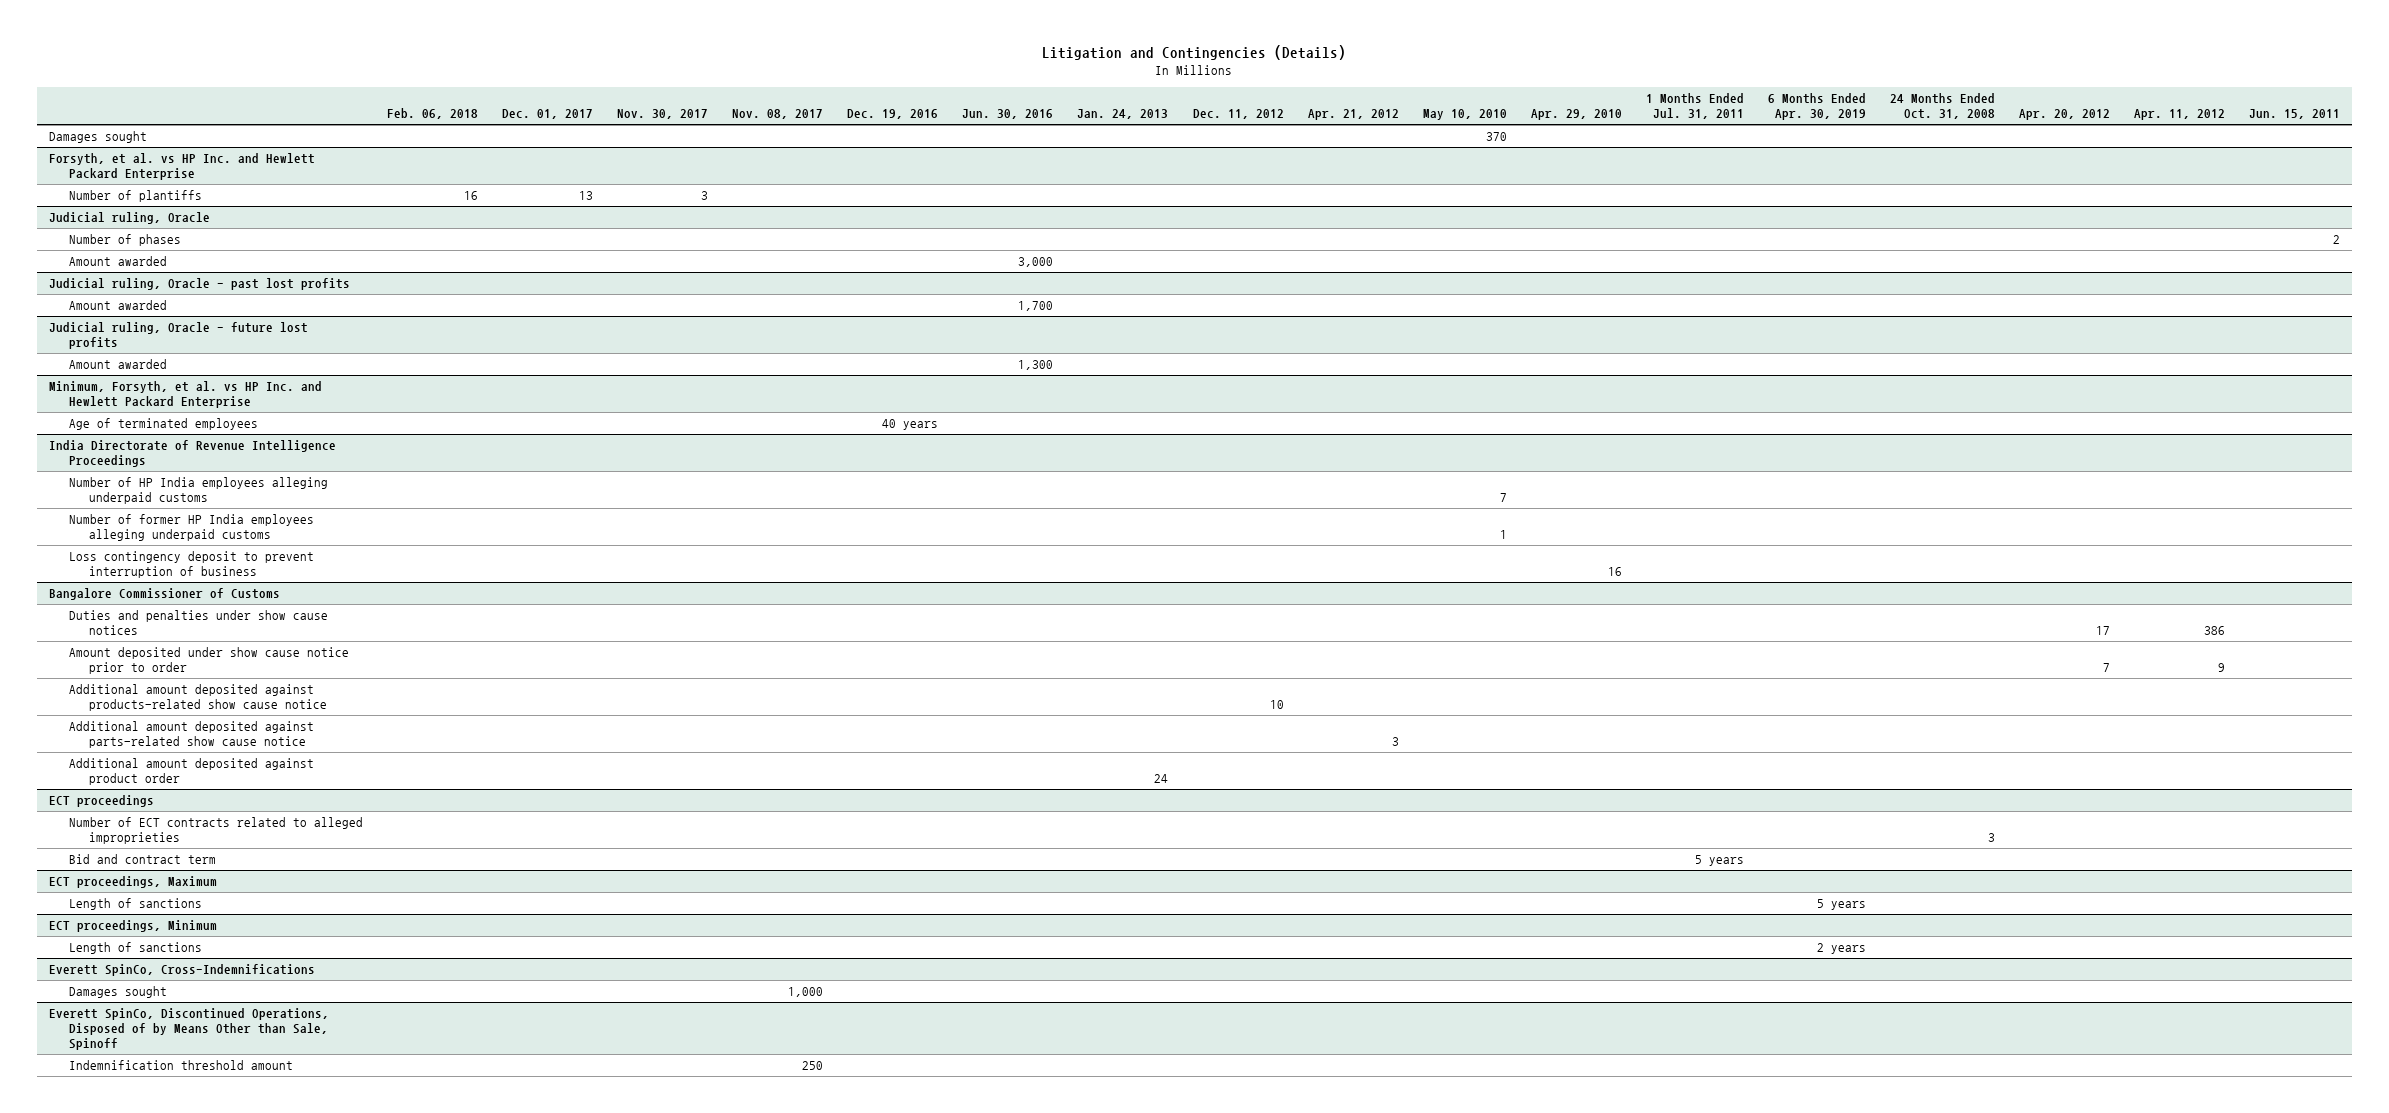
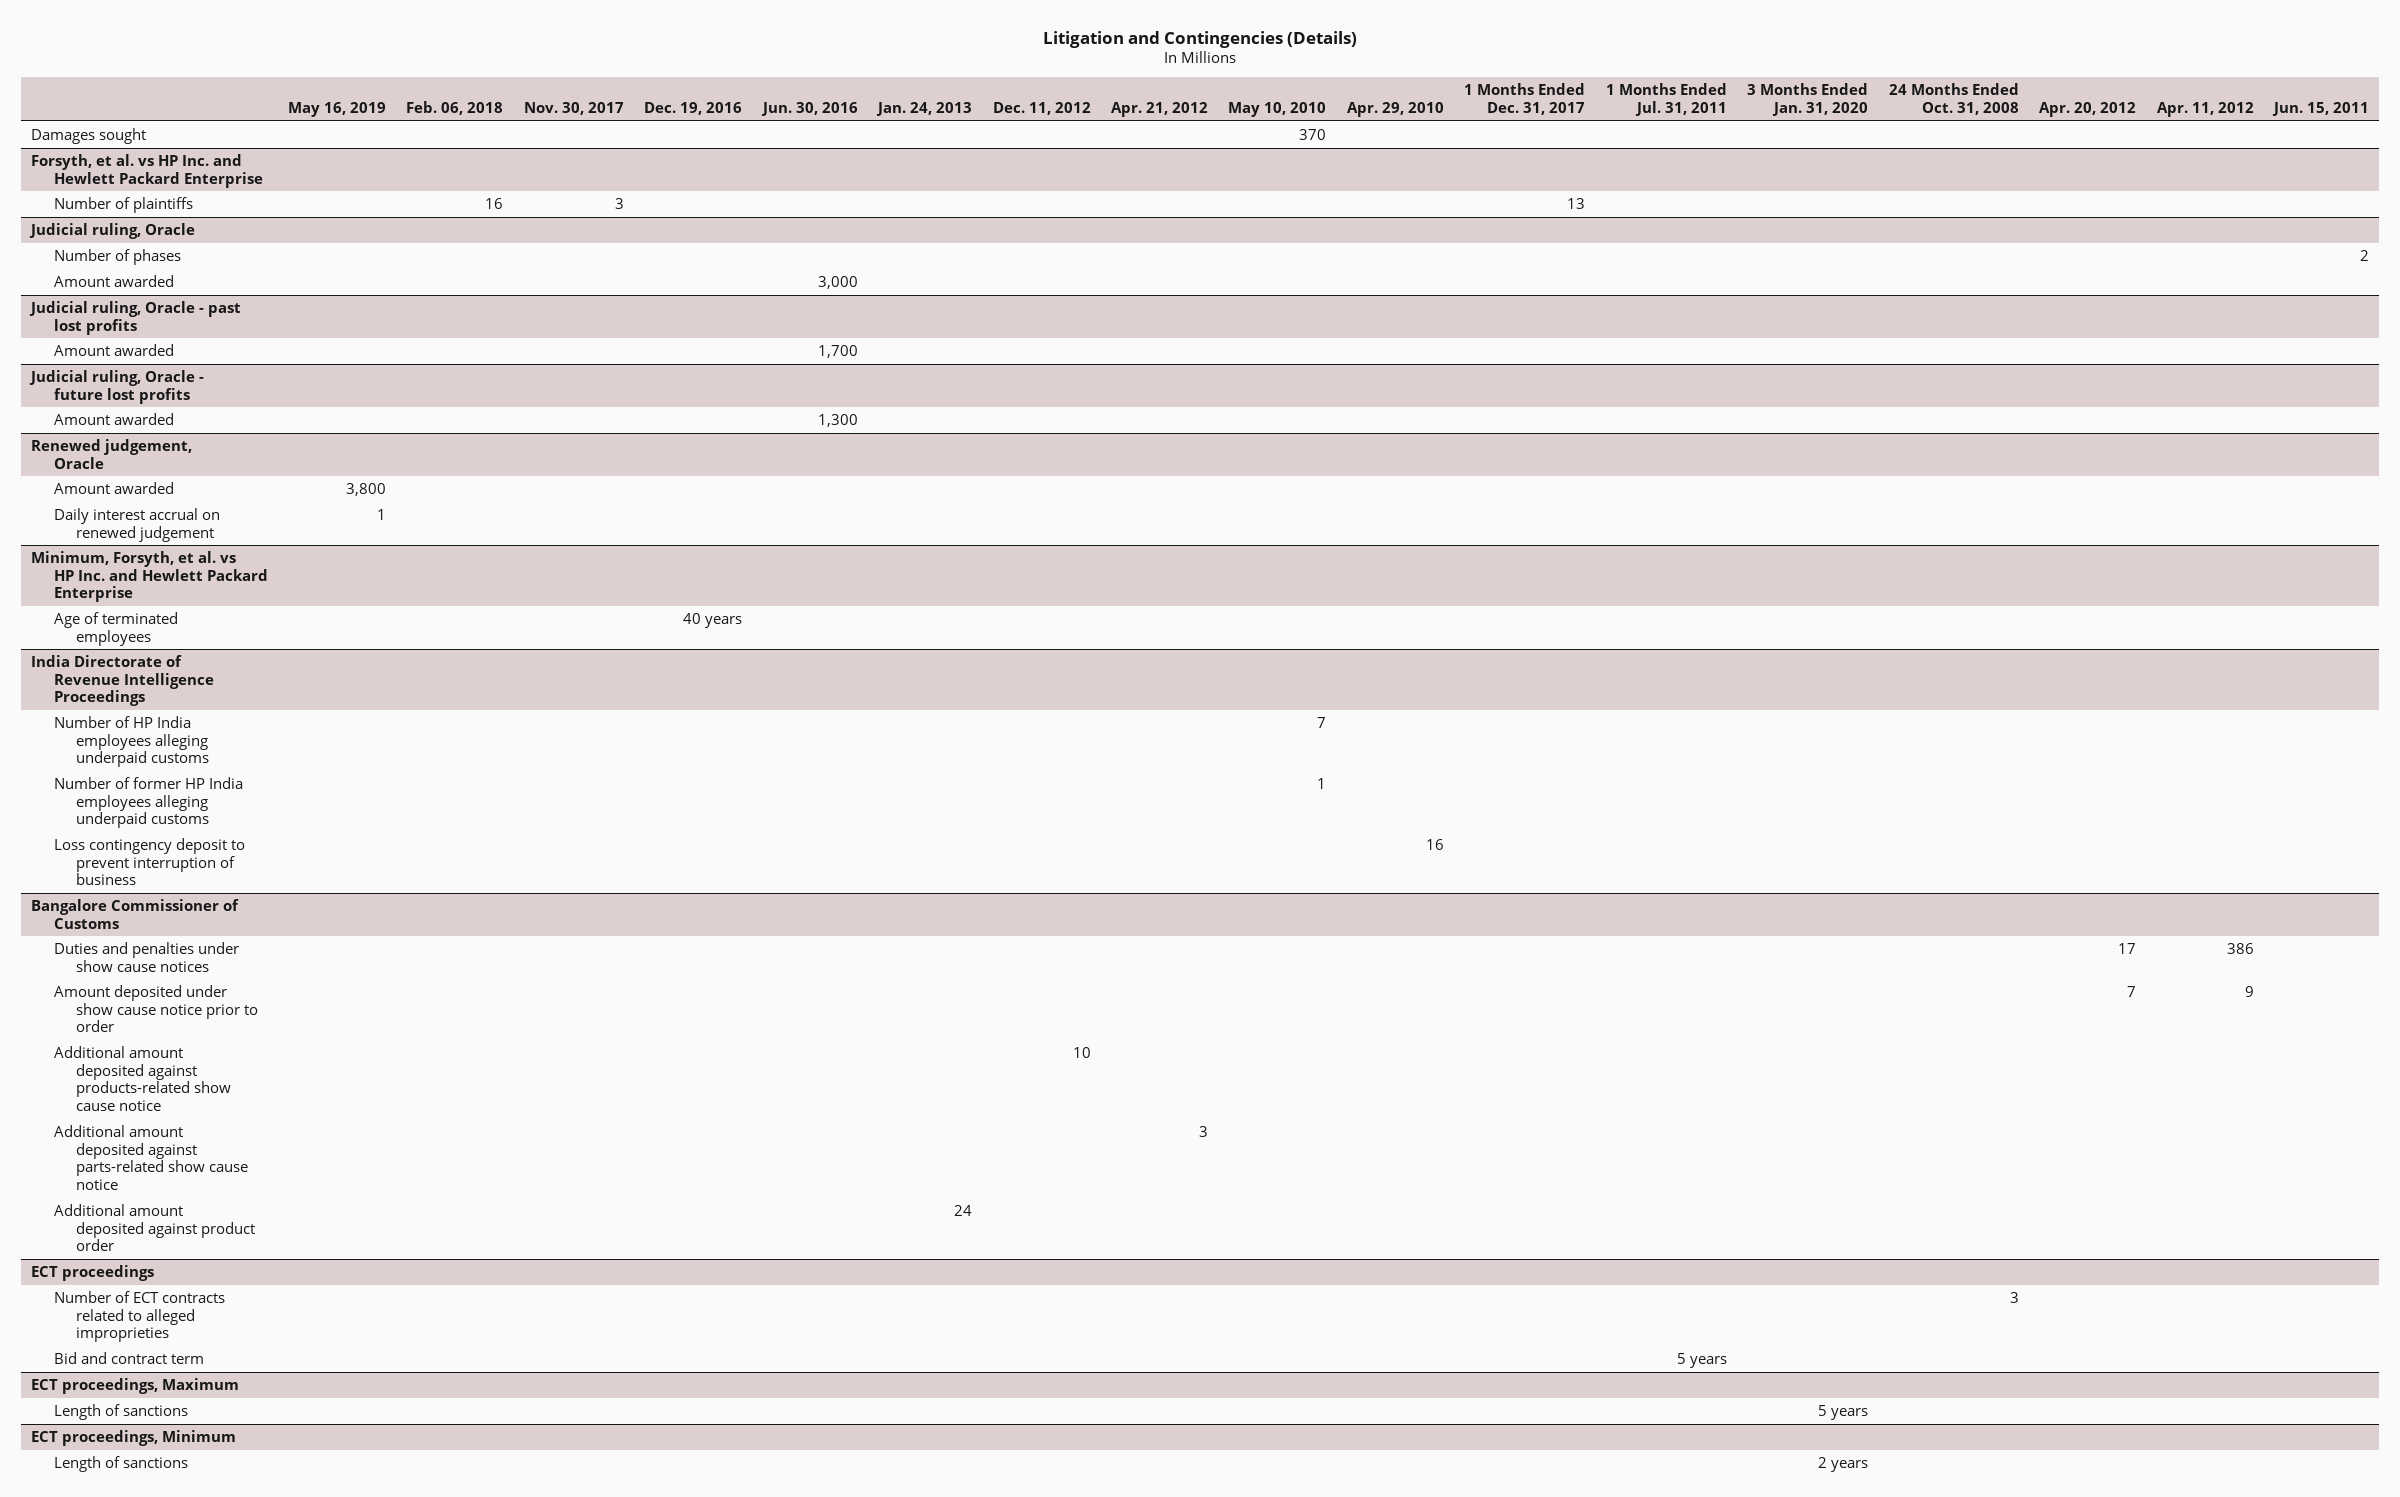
- | Feb. 06, 2018 | Dec. 01, 2017 | Nov. 30, 2017 | Nov. 08, 2017 | Dec. 19, 2016 | Jun. 30, 2016 | Jan. 24, 2013 | Dec. 11, 2012 | Apr. 21, 2012 | May 10, 2010 | Apr. 29, 2010 | 1 Months Ended Jul. 31, 2011 | 6 Months Ended Apr. 30, 2019 | 24 Months Ended Oct. 31, 2008 | Apr. 20, 2012 | Apr. 11, 2012 | Jun. 15, 2011
+ | May 16, 2019 | Feb. 06, 2018 | Nov. 30, 2017 | Dec. 19, 2016 | Jun. 30, 2016 | Jan. 24, 2013 | Dec. 11, 2012 | Apr. 21, 2012 | May 10, 2010 | Apr. 29, 2010 | 1 Months Ended Dec. 31, 2017 | 1 Months Ended Jul. 31, 2011 | 3 Months Ended Jan. 31, 2020 | 24 Months Ended Oct. 31, 2008 | Apr. 20, 2012 | Apr. 11, 2012 | Jun. 15, 2011
@ Forsyth, et al. vs HP Inc. and Hewlett Packard Enterprise
- Number of plantiffs | 16 | 13 | 3 | | | | | | | | | | | | | |
+ Number of plaintiffs | | 16 | 3 | | | | | | | | 13 | | | | | |
+ Renewed judgement, Oracle
+ Amount awarded | 3,800 | | | | | | | | | | | | | | | |
+ Daily interest accrual on renewed judgement | 1 | | | | | | | | | | | | | | | |
- Everett SpinCo, Cross-Indemnifications
- Damages sought | | | | 1,000 | | | | | | | | | | | | |
- Everett SpinCo, Discontinued Operations, Disposed of by Means Other than Sale, Spinoff
- Indemnification threshold amount | | | | 250 | | | | | | | | | | | | |

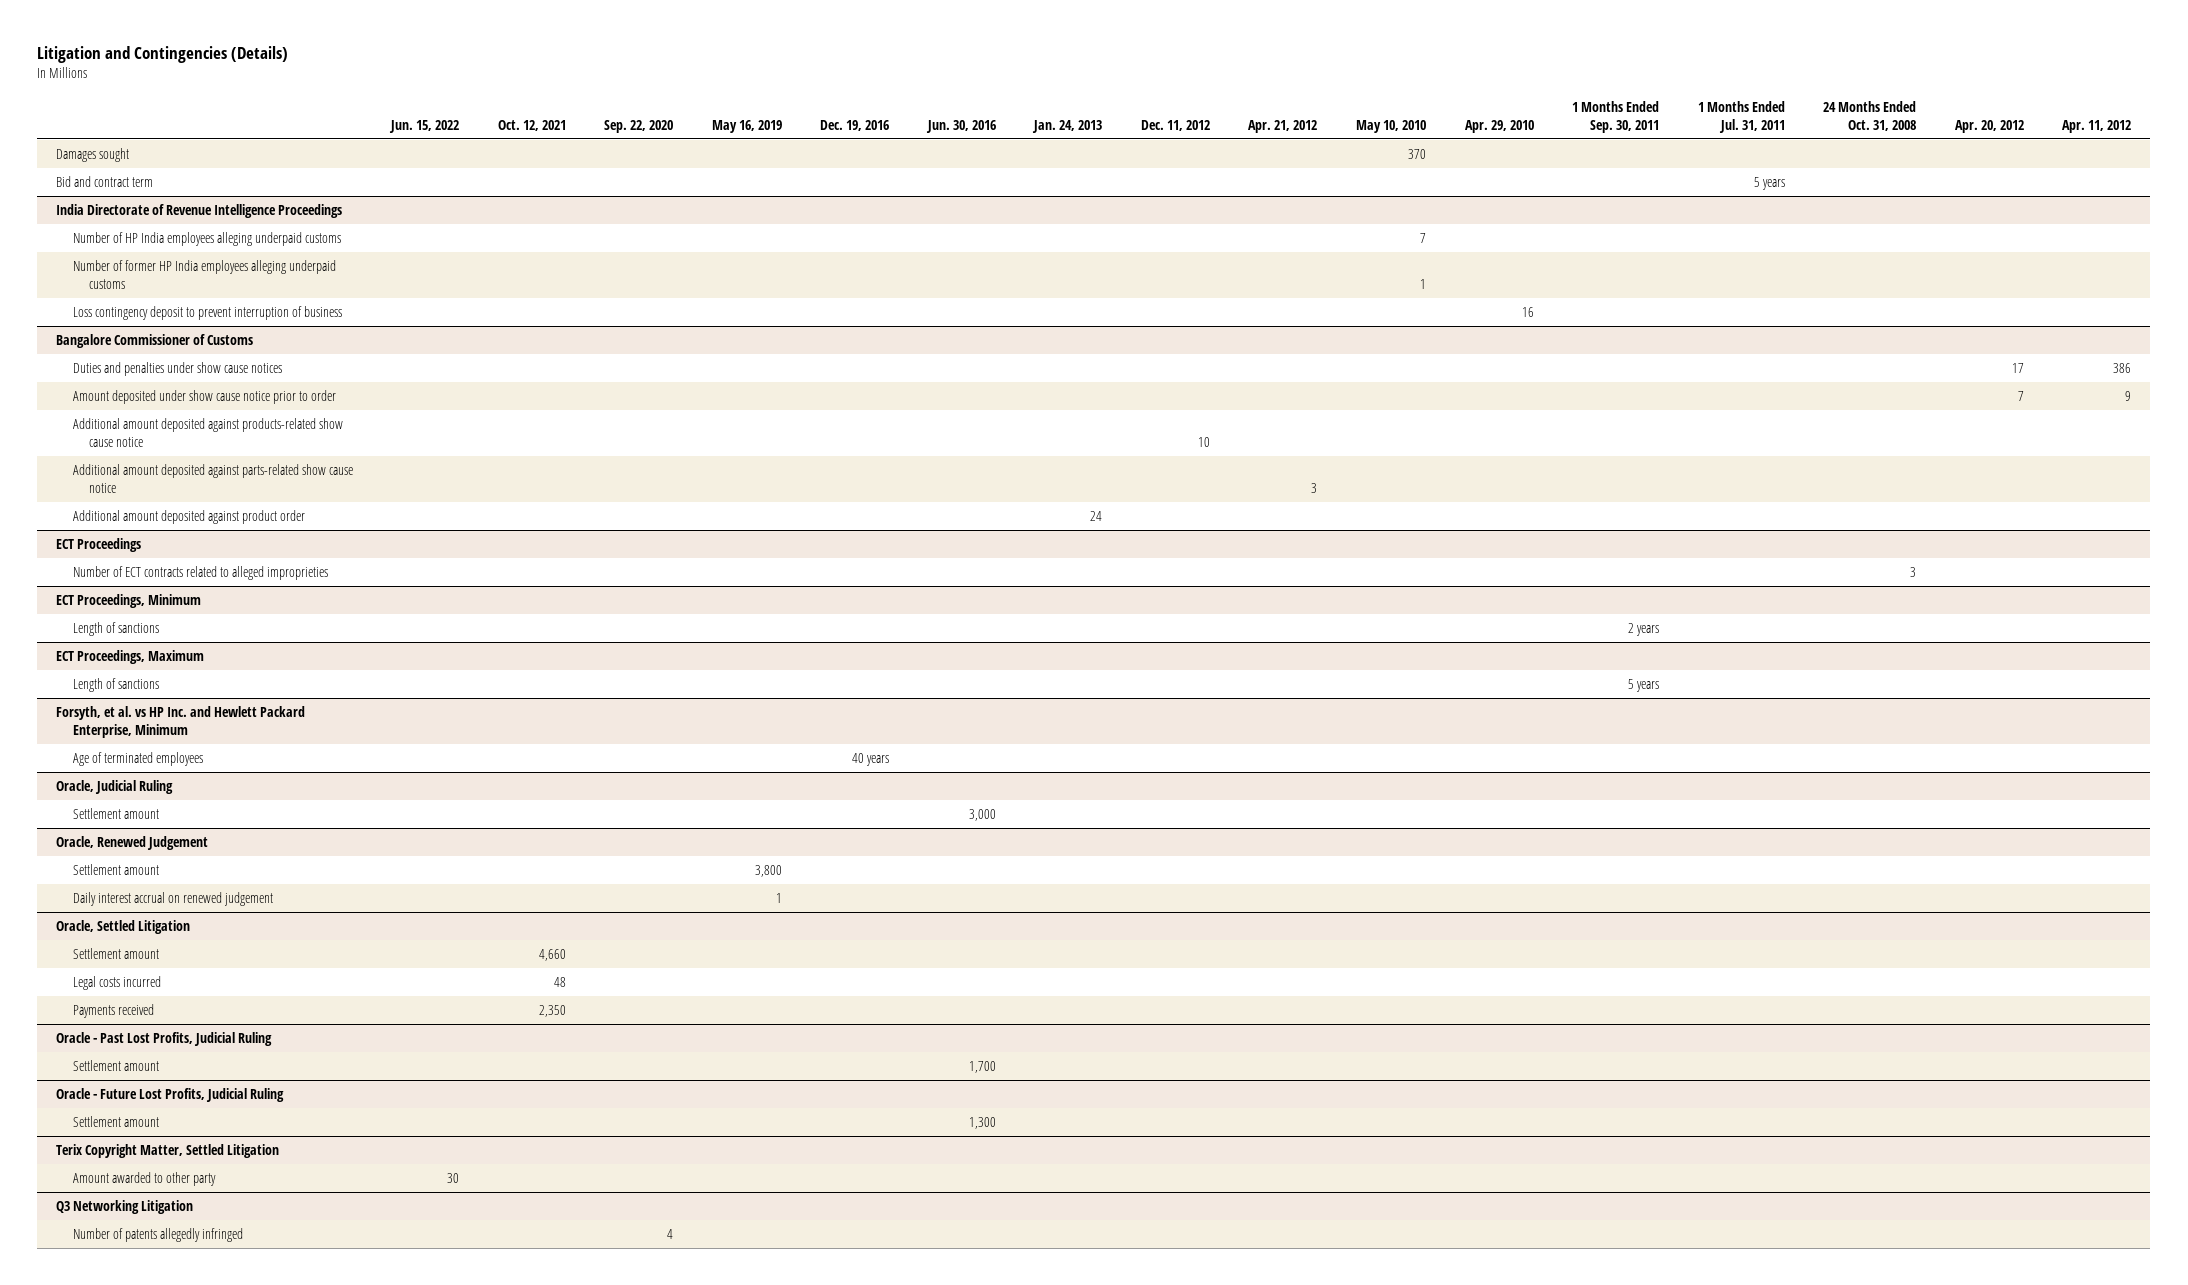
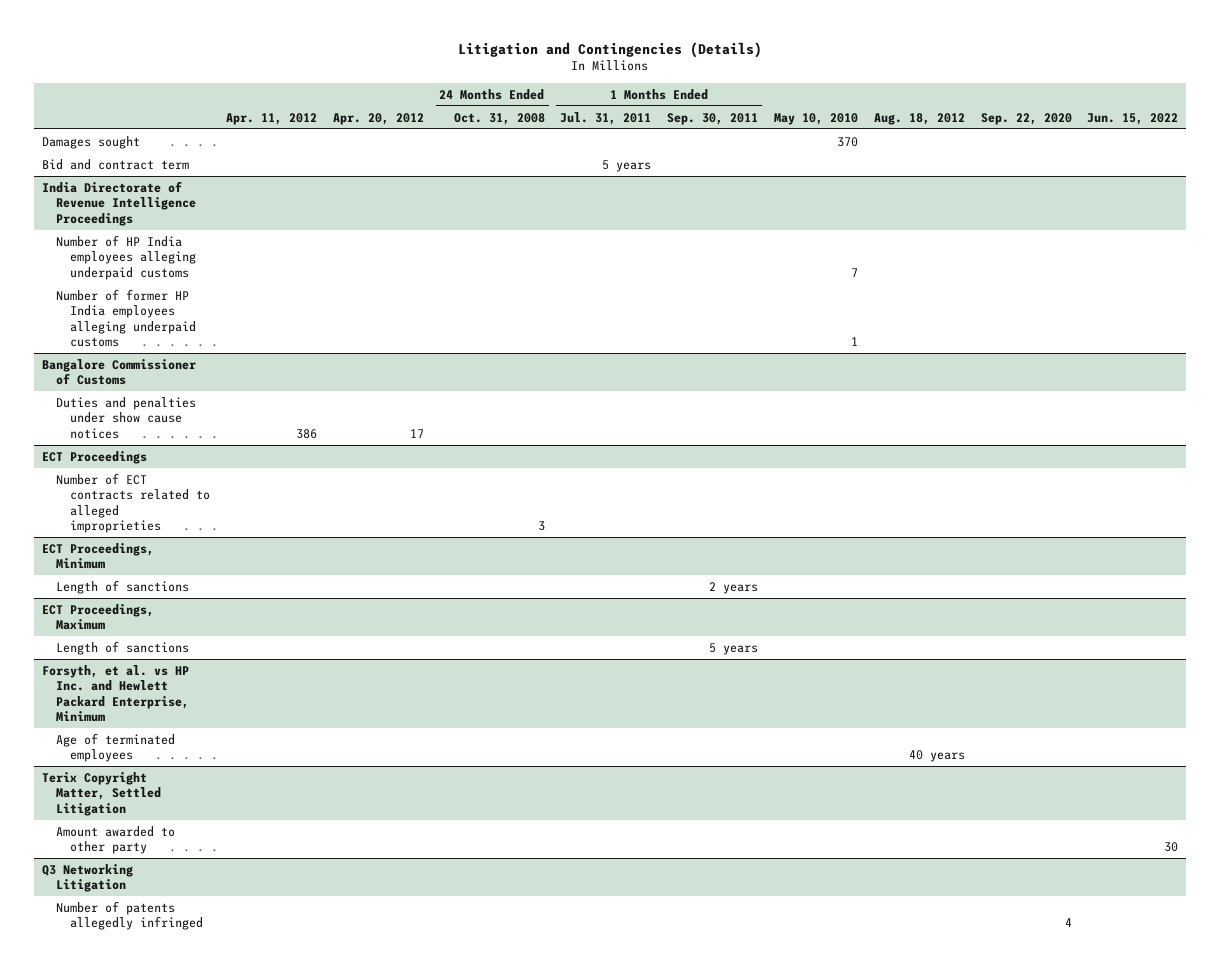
- | Jun. 15, 2022 | Oct. 12, 2021 | Sep. 22, 2020 | May 16, 2019 | Dec. 19, 2016 | Jun. 30, 2016 | Jan. 24, 2013 | Dec. 11, 2012 | Apr. 21, 2012 | May 10, 2010 | Apr. 29, 2010 | 1 Months Ended Sep. 30, 2011 | 1 Months Ended Jul. 31, 2011 | 24 Months Ended Oct. 31, 2008 | Apr. 20, 2012 | Apr. 11, 2012
+ | Apr. 11, 2012 | Apr. 20, 2012 | 24 Months Ended Oct. 31, 2008 | 1 Months Ended Jul. 31, 2011 | 1 Months Ended Sep. 30, 2011 | May 10, 2010 | Aug. 18, 2012 | Sep. 22, 2020 | Jun. 15, 2022
@ India Directorate of Revenue Intelligence Proceedings
- Loss contingency deposit to prevent interruption of business | | | | | | | | | | | 16 | | | | |
@ Bangalore Commissioner of Customs
- Amount deposited under show cause notice prior to order | | | | | | | | | | | | | | | 7 | 9
- Additional amount deposited against products-related show cause notice | | | | | | | | 10 | | | | | | | |
- Additional amount deposited against parts-related show cause notice | | | | | | | | | 3 | | | | | | |
- Additional amount deposited against product order | | | | | | | 24 | | | | | | | | |
- Oracle, Judicial Ruling
- Settlement amount | | | | | | 3,000 | | | | | | | | | |
- Oracle, Renewed Judgement
- Settlement amount | | | | 3,800 | | | | | | | | | | | |
- Daily interest accrual on renewed judgement | | | | 1 | | | | | | | | | | | |
- Oracle, Settled Litigation
- Settlement amount | | 4,660 | | | | | | | | | | | | | |
- Legal costs incurred | | 48 | | | | | | | | | | | | | |
- Payments received | | 2,350 | | | | | | | | | | | | | |
- Oracle - Past Lost Profits, Judicial Ruling
- Settlement amount | | | | | | 1,700 | | | | | | | | | |
- Oracle - Future Lost Profits, Judicial Ruling
- Settlement amount | | | | | | 1,300 | | | | | | | | | |

